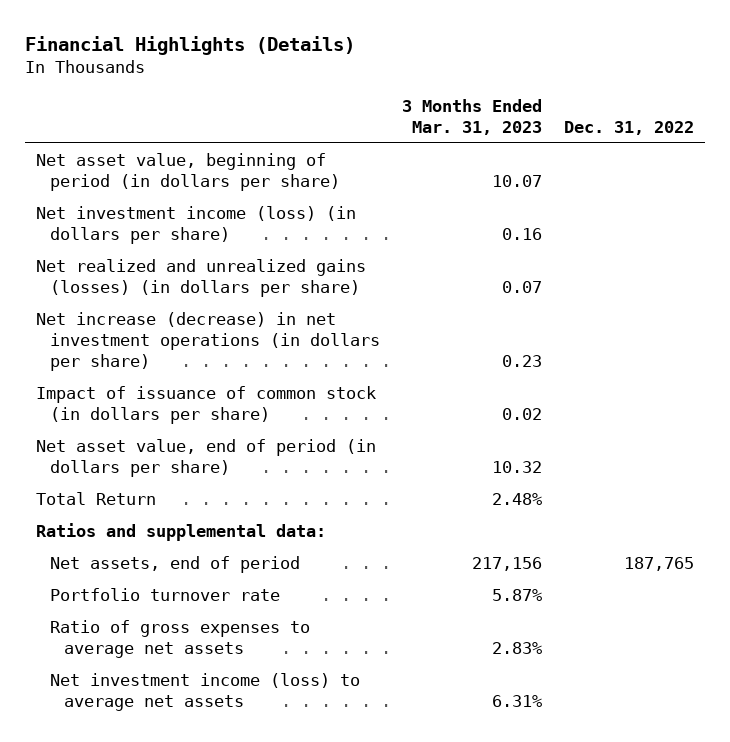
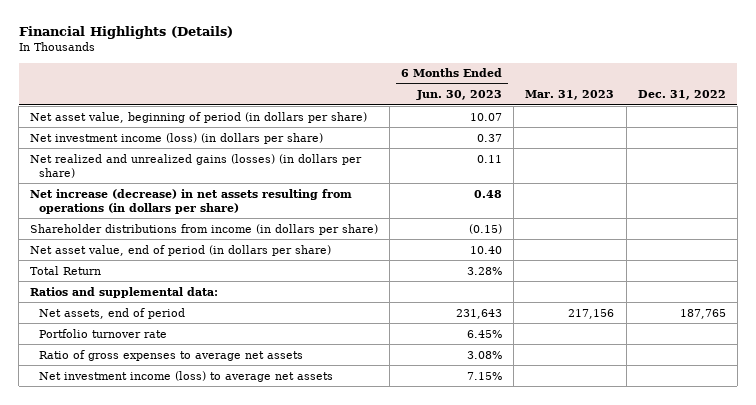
- | 3 Months Ended Mar. 31, 2023 | Dec. 31, 2022
+ | 6 Months Ended Jun. 30, 2023 | Mar. 31, 2023 | Dec. 31, 2022
- Net increase (decrease) in net investment operations (in dollars per share) | 0.23 |
- Impact of issuance of common stock (in dollars per share) | 0.02 |
+ Net increase (decrease) in net assets resulting from operations (in dollars per share) | 0.48 | |
+ Shareholder distributions from income (in dollars per share) | (0.15) | |

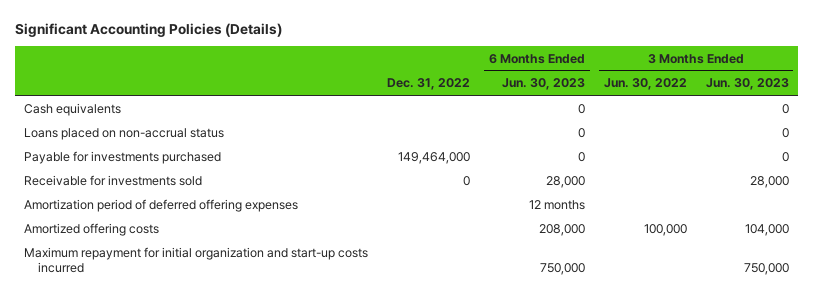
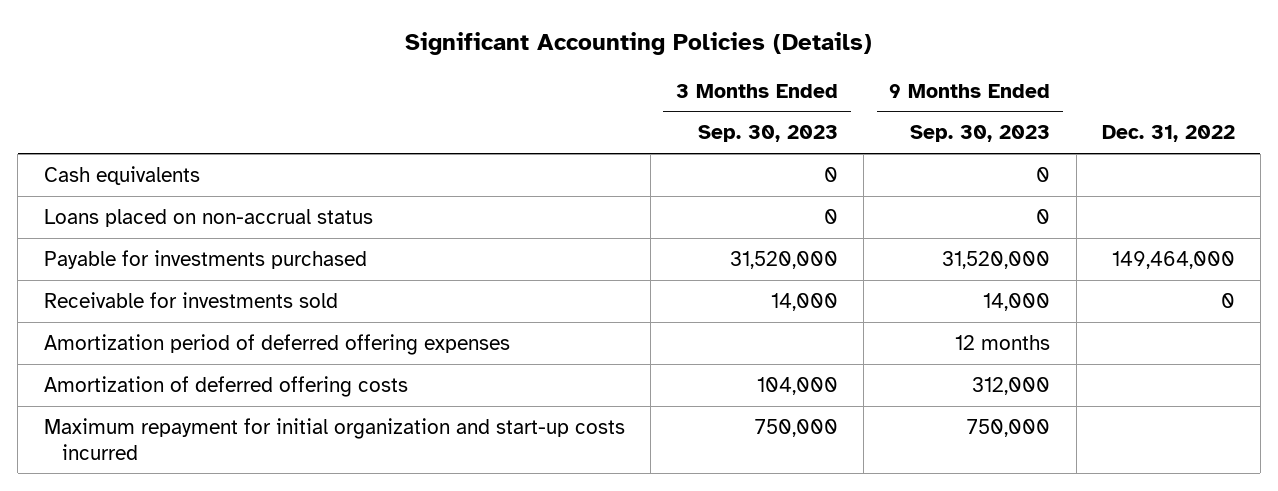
- | Dec. 31, 2022 | 6 Months Ended Jun. 30, 2023 | 3 Months Ended Jun. 30, 2022 | 3 Months Ended Jun. 30, 2023
+ | 3 Months Ended Sep. 30, 2023 | 9 Months Ended Sep. 30, 2023 | Dec. 31, 2022
- Amortized offering costs | | 208,000 | 100,000 | 104,000
+ Amortization of deferred offering costs | 104,000 | 312,000 |

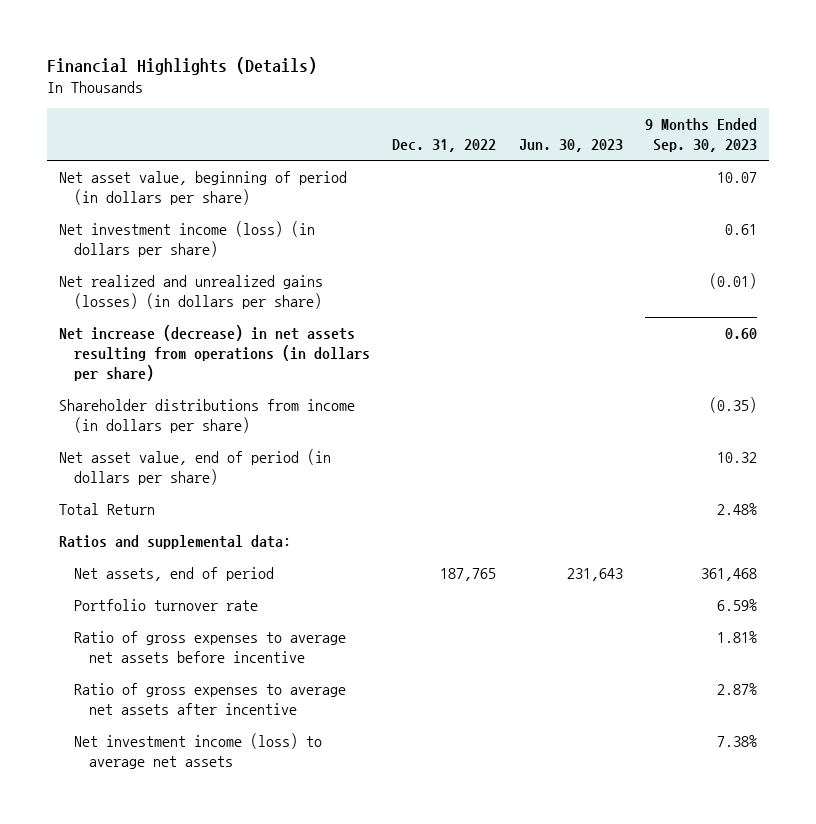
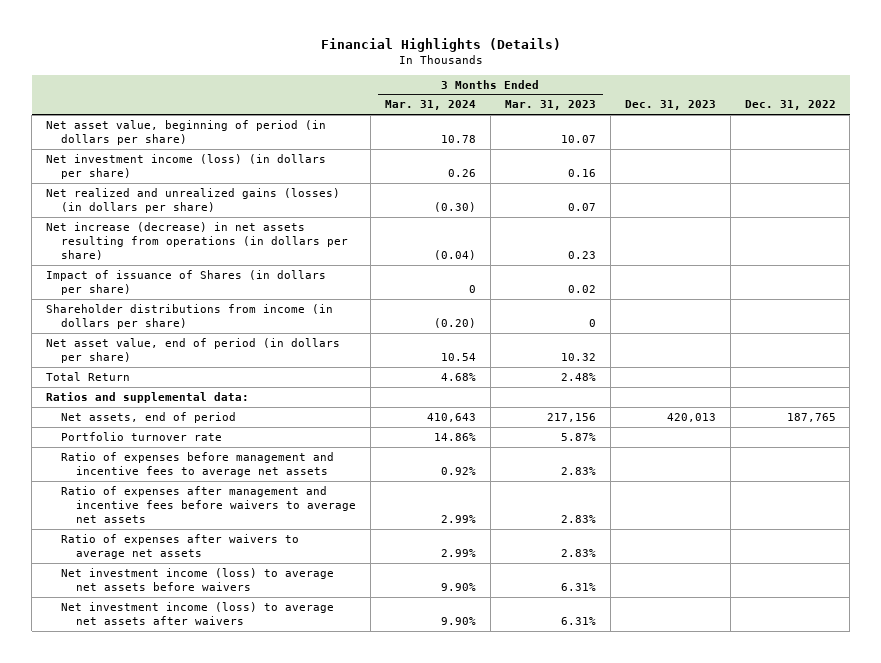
- | Dec. 31, 2022 | Jun. 30, 2023 | 9 Months Ended Sep. 30, 2023
+ | 3 Months Ended Mar. 31, 2024 | 3 Months Ended Mar. 31, 2023 | Dec. 31, 2023 | Dec. 31, 2022
+ Impact of issuance of Shares (in dollars per share) | 0 | 0.02 | |
- Ratio of gross expenses to average net assets before incentive | | | 1.81%
- Ratio of gross expenses to average net assets after incentive | | | 2.87%
- Net investment income (loss) to average net assets | | | 7.38%
+ Ratio of expenses before management and incentive fees to average net assets | 0.92% | 2.83% | |
+ Ratio of expenses after management and incentive fees before waivers to average net assets | 2.99% | 2.83% | |
+ Ratio of expenses after waivers to average net assets | 2.99% | 2.83% | |
+ Net investment income (loss) to average net assets before waivers | 9.90% | 6.31% | |
+ Net investment income (loss) to average net assets after waivers | 9.90% | 6.31% | |

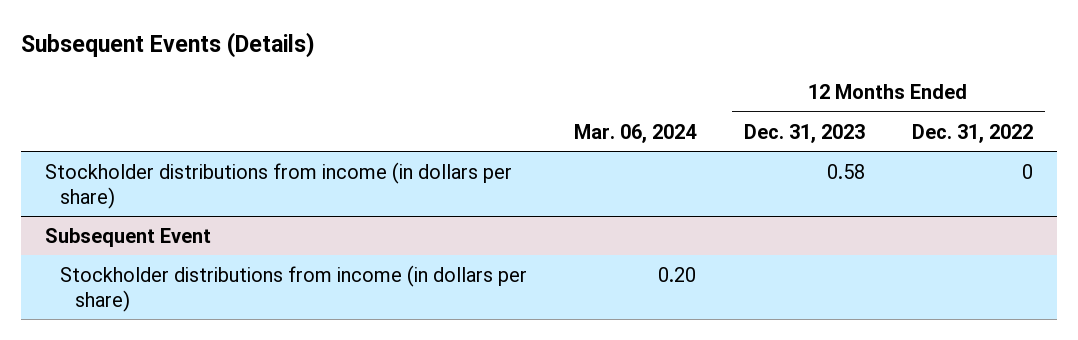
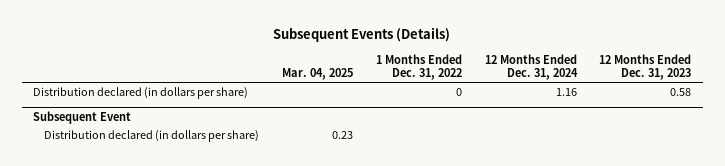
- | Mar. 06, 2024 | 12 Months Ended Dec. 31, 2023 | 12 Months Ended Dec. 31, 2022
+ | Mar. 04, 2025 | 1 Months Ended Dec. 31, 2022 | 12 Months Ended Dec. 31, 2024 | 12 Months Ended Dec. 31, 2023
- Stockholder distributions from income (in dollars per share) | | 0.58 | 0
+ Distribution declared (in dollars per share) | | 0 | 1.16 | 0.58
@ Subsequent Event
- Stockholder distributions from income (in dollars per share) | 0.20 | |
+ Distribution declared (in dollars per share) | 0.23 | | |

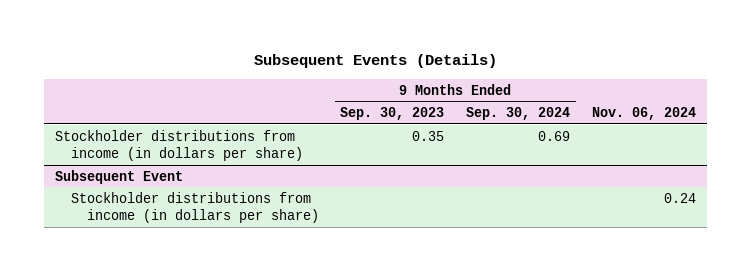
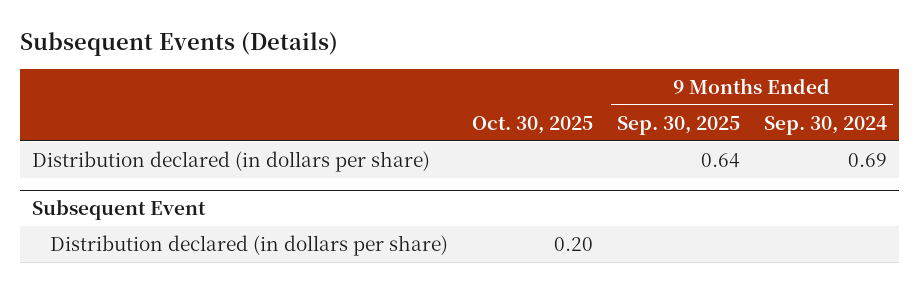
- | 9 Months Ended Sep. 30, 2023 | 9 Months Ended Sep. 30, 2024 | Nov. 06, 2024
+ | Oct. 30, 2025 | 9 Months Ended Sep. 30, 2025 | 9 Months Ended Sep. 30, 2024
- Stockholder distributions from income (in dollars per share) | 0.35 | 0.69 |
+ Distribution declared (in dollars per share) | | 0.64 | 0.69
@ Subsequent Event
- Stockholder distributions from income (in dollars per share) | | | 0.24
+ Distribution declared (in dollars per share) | 0.20 | |

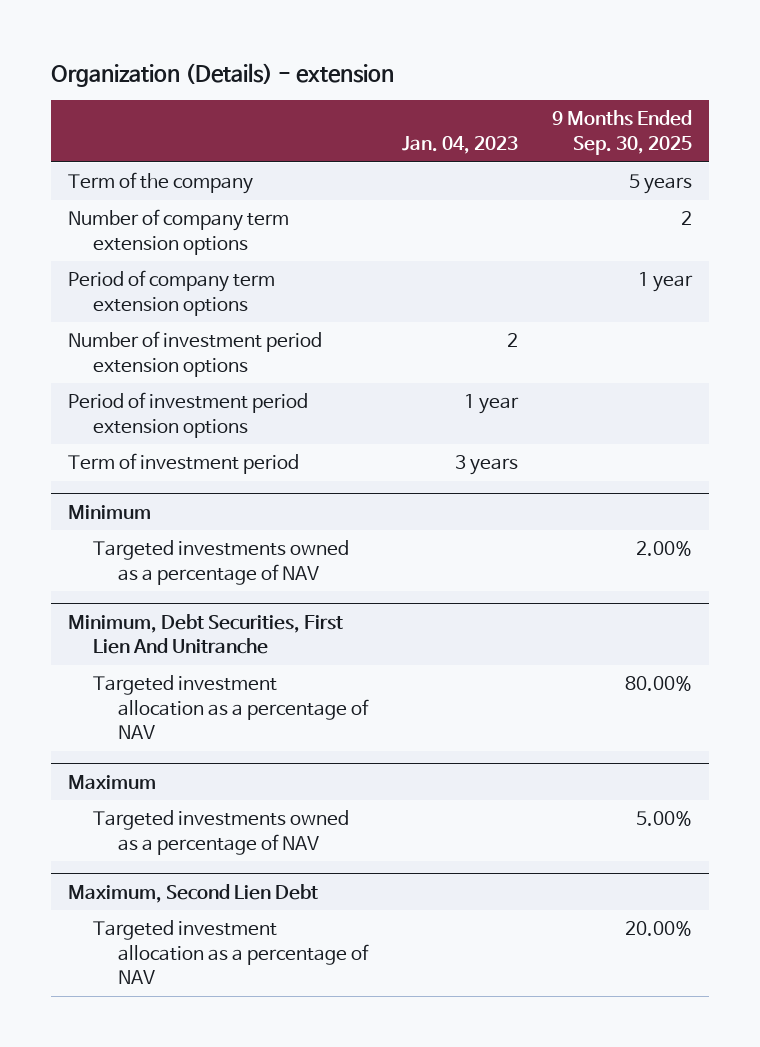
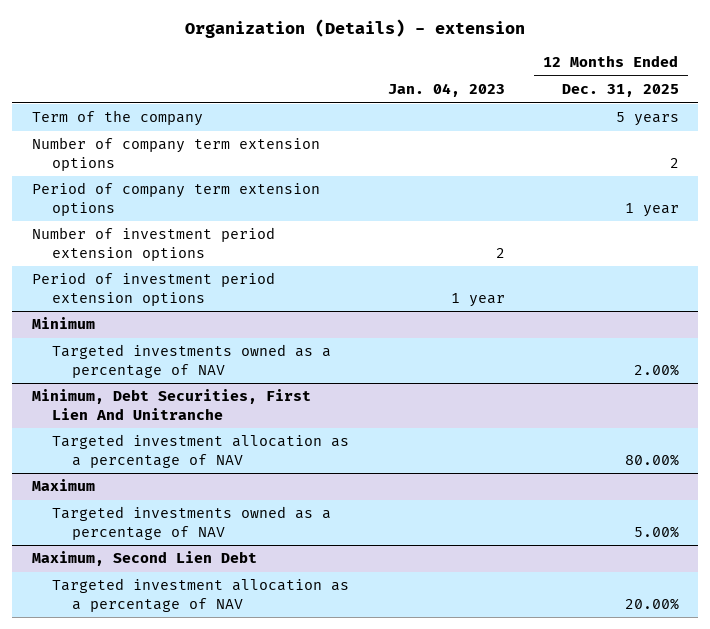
- | Jan. 04, 2023 | 9 Months Ended Sep. 30, 2025
+ | Jan. 04, 2023 | 12 Months Ended Dec. 31, 2025
- Term of investment period | 3 years |

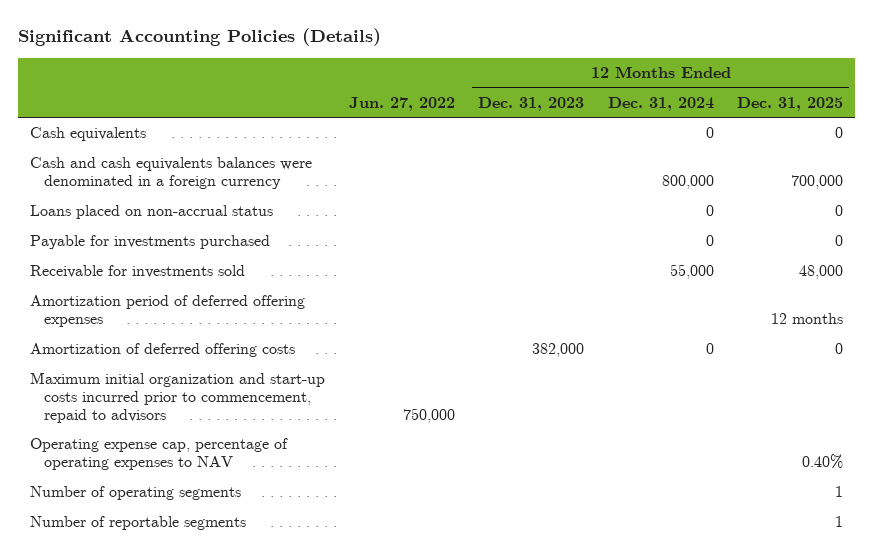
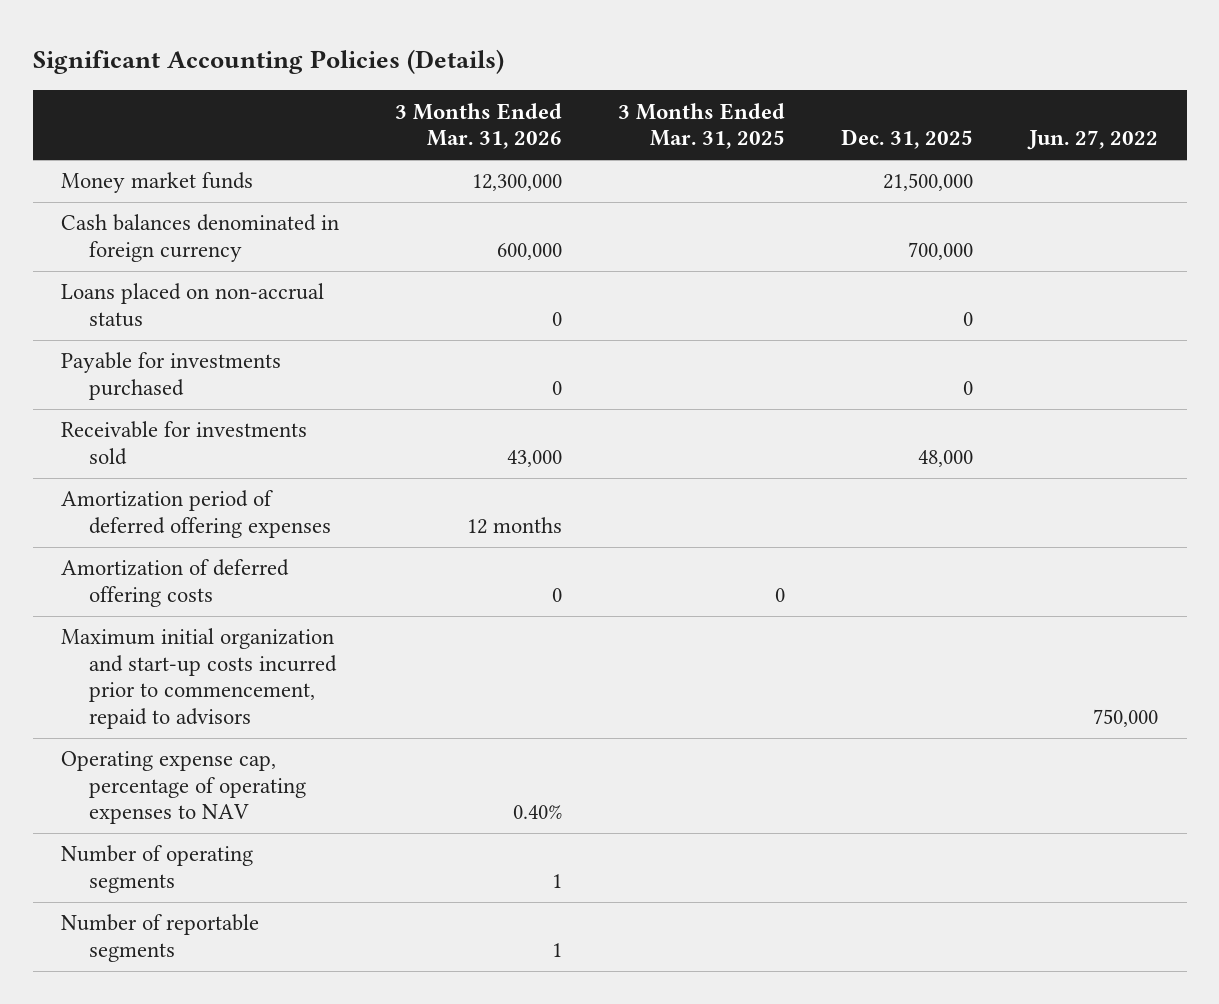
- | Jun. 27, 2022 | 12 Months Ended Dec. 31, 2023 | 12 Months Ended Dec. 31, 2024 | 12 Months Ended Dec. 31, 2025
+ | 3 Months Ended Mar. 31, 2026 | 3 Months Ended Mar. 31, 2025 | Dec. 31, 2025 | Jun. 27, 2022
- Cash equivalents | | | 0 | 0
- Cash and cash equivalents balances were denominated in a foreign currency | | | 800,000 | 700,000
+ Money market funds | 12,300,000 | | 21,500,000 |
+ Cash balances denominated in foreign currency | 600,000 | | 700,000 |

